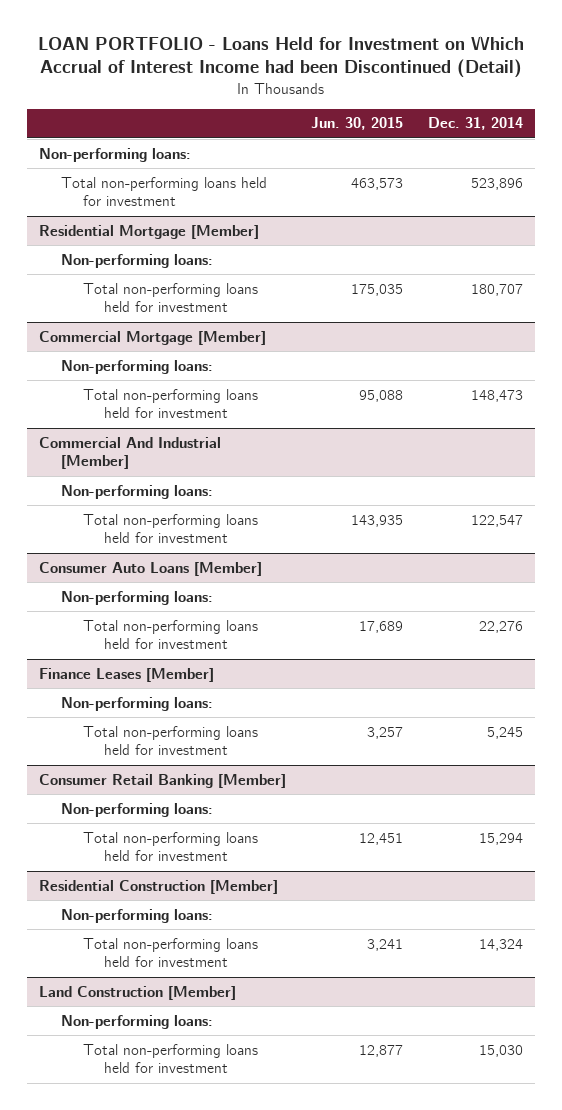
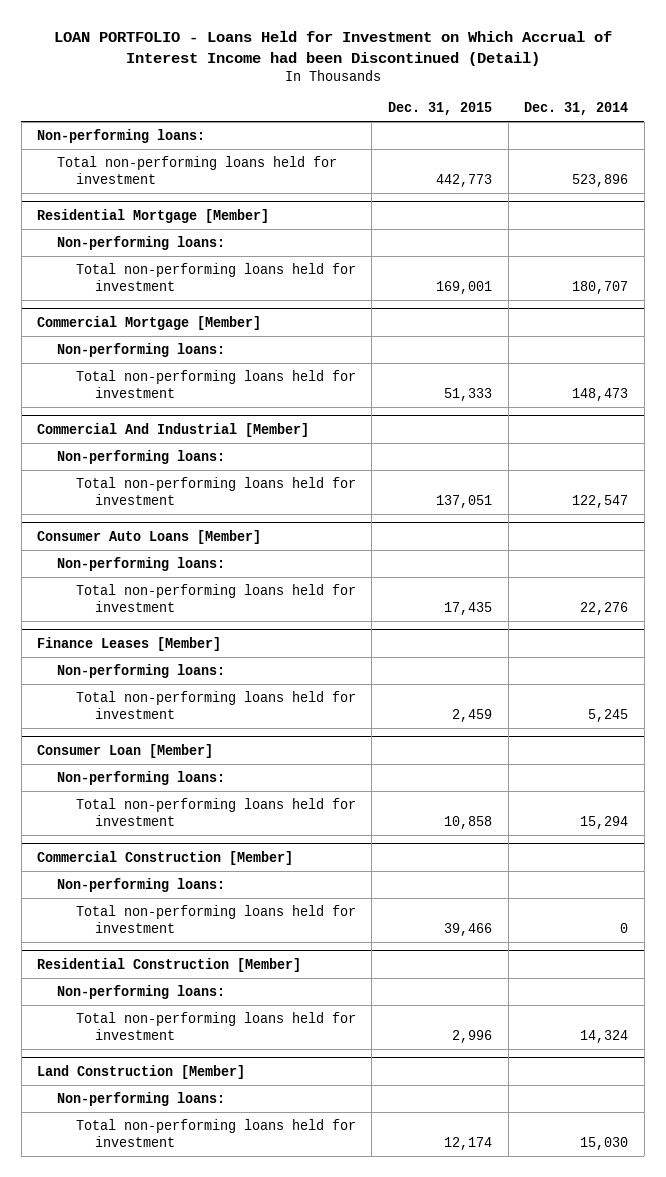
- | Jun. 30, 2015 | Dec. 31, 2014
+ | Dec. 31, 2015 | Dec. 31, 2014
- Consumer Retail Banking [Member]
+ Consumer Loan [Member]
+ Commercial Construction [Member]
+ Non-performing loans:
+ Total non-performing loans held for investment | 39,466 | 0

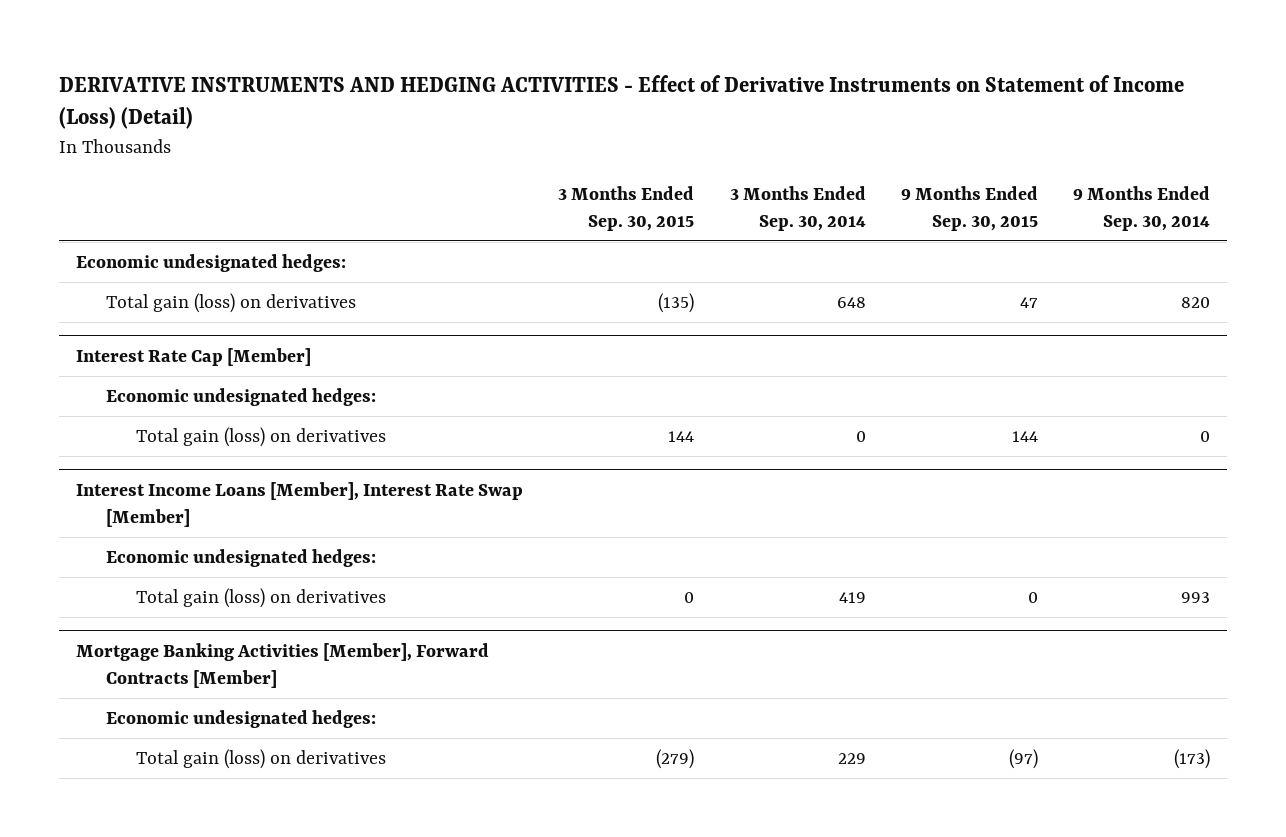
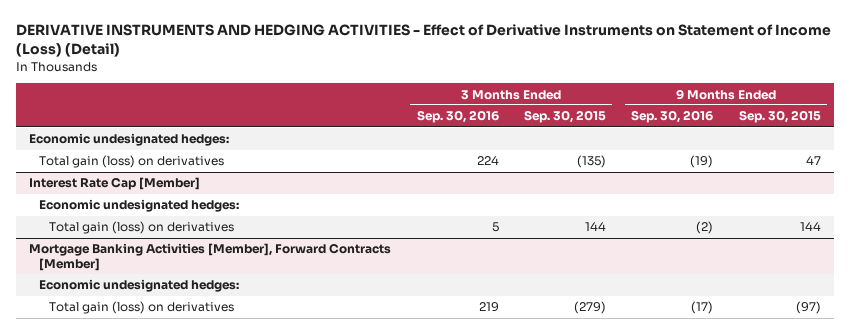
- | 3 Months Ended Sep. 30, 2015 | 3 Months Ended Sep. 30, 2014 | 9 Months Ended Sep. 30, 2015 | 9 Months Ended Sep. 30, 2014
+ | 3 Months Ended Sep. 30, 2016 | 3 Months Ended Sep. 30, 2015 | 9 Months Ended Sep. 30, 2016 | 9 Months Ended Sep. 30, 2015
- Interest Income Loans [Member], Interest Rate Swap [Member]
- Economic undesignated hedges:
- Total gain (loss) on derivatives | 0 | 419 | 0 | 993

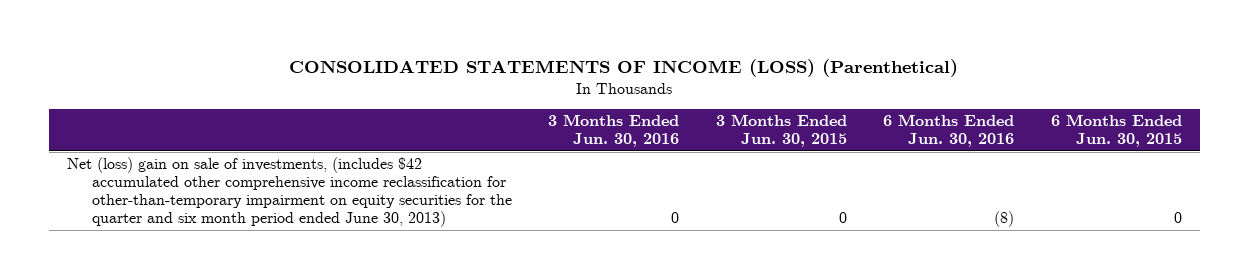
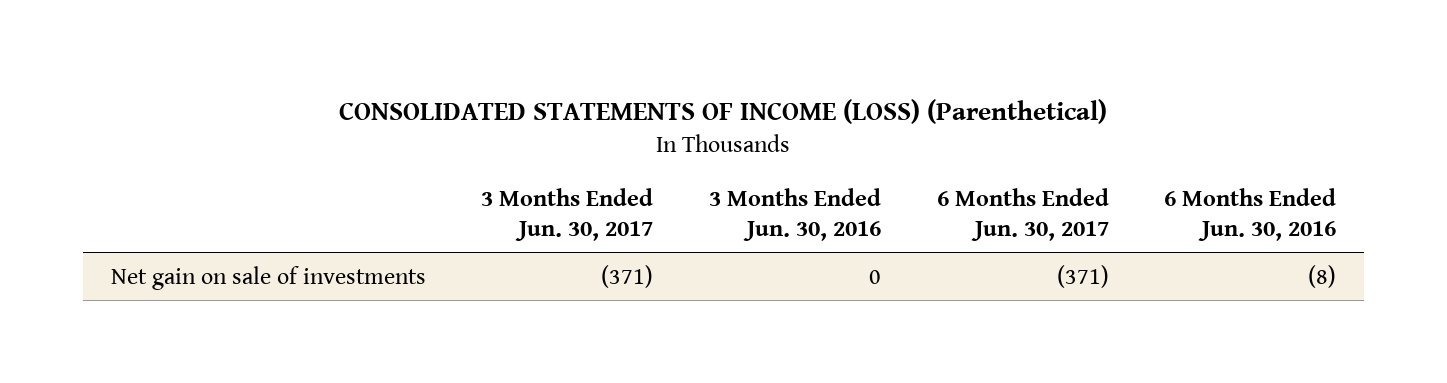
- | 3 Months Ended Jun. 30, 2016 | 3 Months Ended Jun. 30, 2015 | 6 Months Ended Jun. 30, 2016 | 6 Months Ended Jun. 30, 2015
+ | 3 Months Ended Jun. 30, 2017 | 3 Months Ended Jun. 30, 2016 | 6 Months Ended Jun. 30, 2017 | 6 Months Ended Jun. 30, 2016
- Net (loss) gain on sale of investments, (includes $42 accumulated other comprehensive income reclassification for other-than-temporary impairment on equity securities for the quarter and six month period ended June 30, 2013) | 0 | 0 | (8) | 0
+ Net gain on sale of investments | (371) | 0 | (371) | (8)

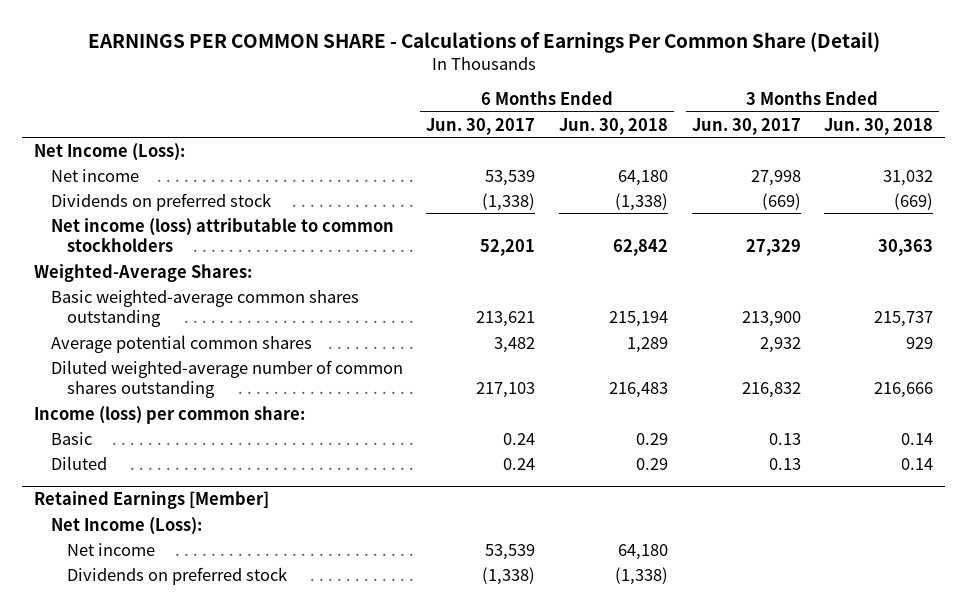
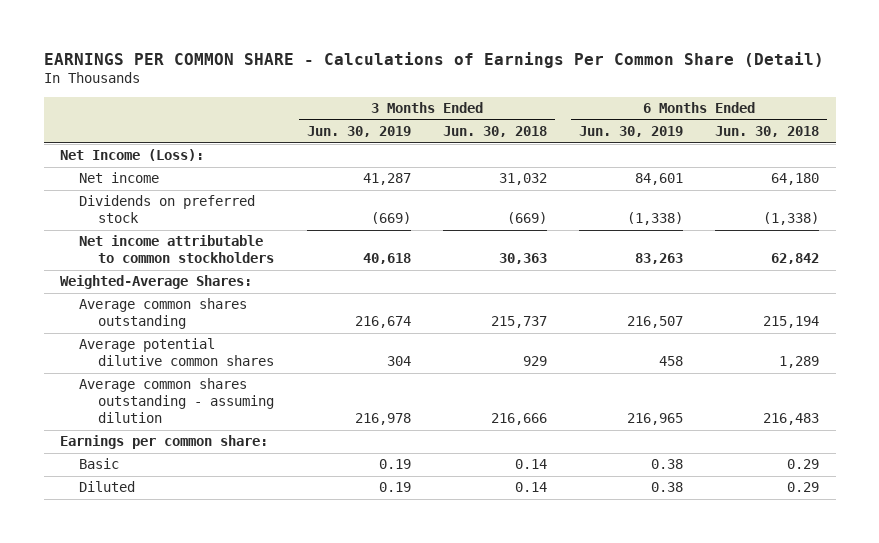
- | 6 Months Ended Jun. 30, 2017 | 6 Months Ended Jun. 30, 2018 | 3 Months Ended Jun. 30, 2017 | 3 Months Ended Jun. 30, 2018
+ | 3 Months Ended Jun. 30, 2019 | 3 Months Ended Jun. 30, 2018 | 6 Months Ended Jun. 30, 2019 | 6 Months Ended Jun. 30, 2018
- Net income (loss) attributable to common stockholders | 52,201 | 62,842 | 27,329 | 30,363
+ Net income attributable to common stockholders | 40,618 | 30,363 | 83,263 | 62,842
- Basic weighted-average common shares outstanding | 213,621 | 215,194 | 213,900 | 215,737
- Average potential common shares | 3,482 | 1,289 | 2,932 | 929
- Diluted weighted-average number of common shares outstanding | 217,103 | 216,483 | 216,832 | 216,666
- Income (loss) per common share:
+ Average common shares outstanding | 216,674 | 215,737 | 216,507 | 215,194
+ Average potential dilutive common shares | 304 | 929 | 458 | 1,289
+ Average common shares outstanding - assuming dilution | 216,978 | 216,666 | 216,965 | 216,483
+ Earnings per common share:
- Retained Earnings [Member]
- Net Income (Loss):
- Net income | 53,539 | 64,180 | |
- Dividends on preferred stock | (1,338) | (1,338) | |

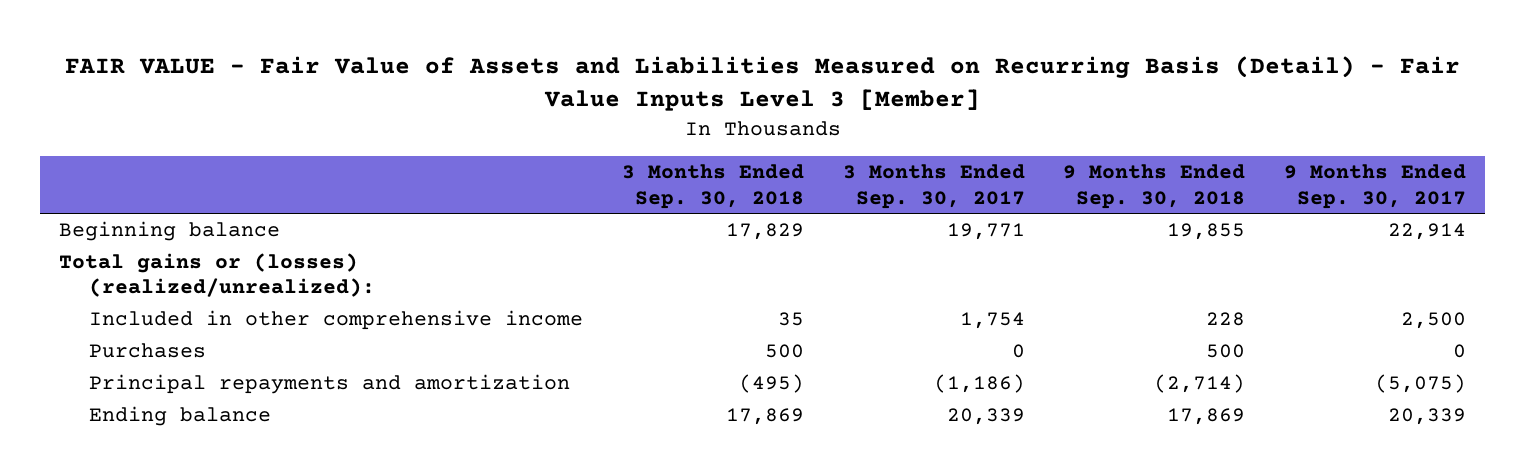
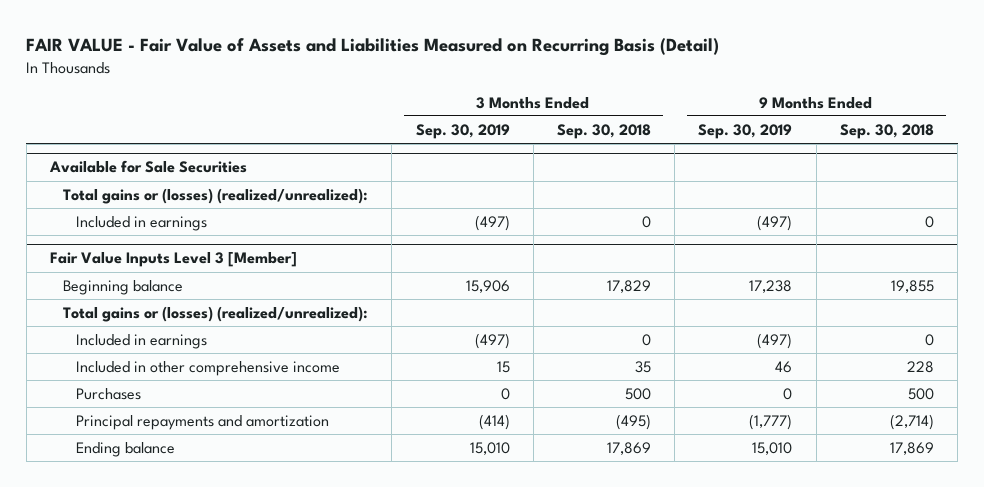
- FAIR VALUE - Fair Value of Assets and Liabilities Measured on Recurring Basis (Detail) - Fair Value Inputs Level 3 [Member]
+ FAIR VALUE - Fair Value of Assets and Liabilities Measured on Recurring Basis (Detail)
- | 3 Months Ended Sep. 30, 2018 | 3 Months Ended Sep. 30, 2017 | 9 Months Ended Sep. 30, 2018 | 9 Months Ended Sep. 30, 2017
+ | 3 Months Ended Sep. 30, 2019 | 3 Months Ended Sep. 30, 2018 | 9 Months Ended Sep. 30, 2019 | 9 Months Ended Sep. 30, 2018
+ Available for Sale Securities
+ Total gains or (losses) (realized/unrealized):
+ Included in earnings | (497) | 0 | (497) | 0
+ Fair Value Inputs Level 3 [Member]
+ Included in earnings | (497) | 0 | (497) | 0

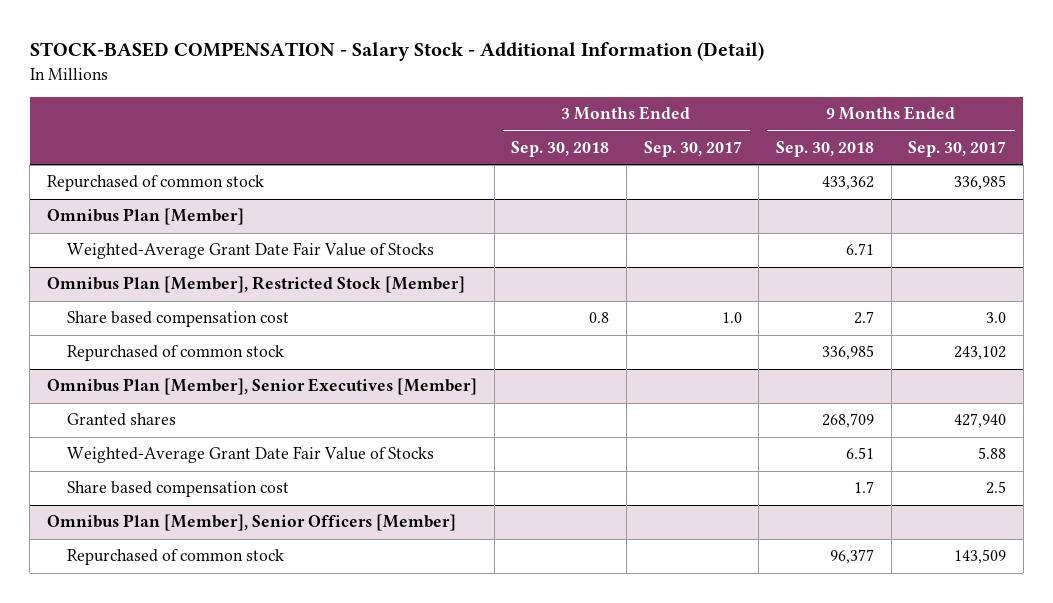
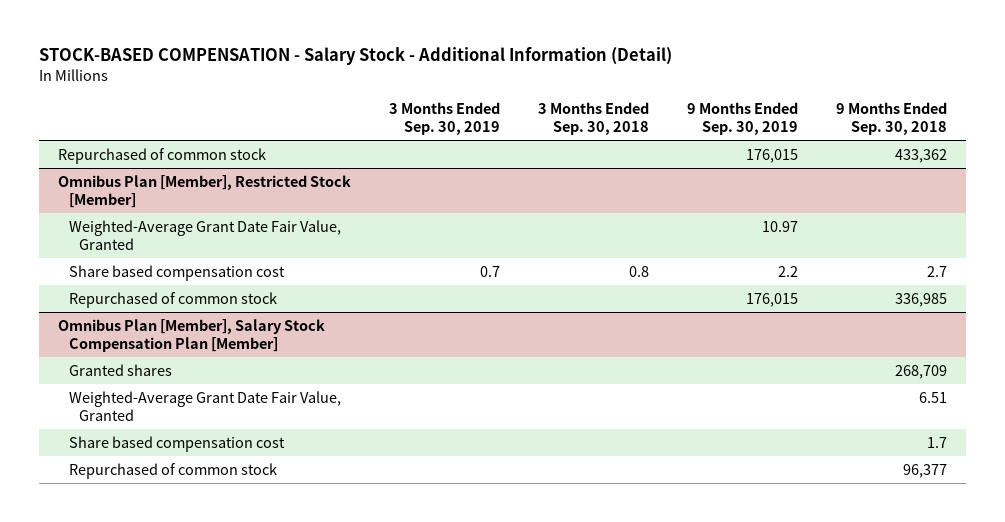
- | 3 Months Ended Sep. 30, 2018 | 3 Months Ended Sep. 30, 2017 | 9 Months Ended Sep. 30, 2018 | 9 Months Ended Sep. 30, 2017
+ | 3 Months Ended Sep. 30, 2019 | 3 Months Ended Sep. 30, 2018 | 9 Months Ended Sep. 30, 2019 | 9 Months Ended Sep. 30, 2018
- Omnibus Plan [Member]
- Weighted-Average Grant Date Fair Value of Stocks | | | 6.71 |
@ Omnibus Plan [Member], Restricted Stock [Member]
+ Weighted-Average Grant Date Fair Value, Granted | | | 10.97 |
- Omnibus Plan [Member], Senior Executives [Member]
+ Omnibus Plan [Member], Salary Stock Compensation Plan [Member]
- Weighted-Average Grant Date Fair Value of Stocks | | | 6.51 | 5.88
+ Weighted-Average Grant Date Fair Value, Granted | | | | 6.51
- Omnibus Plan [Member], Senior Officers [Member]

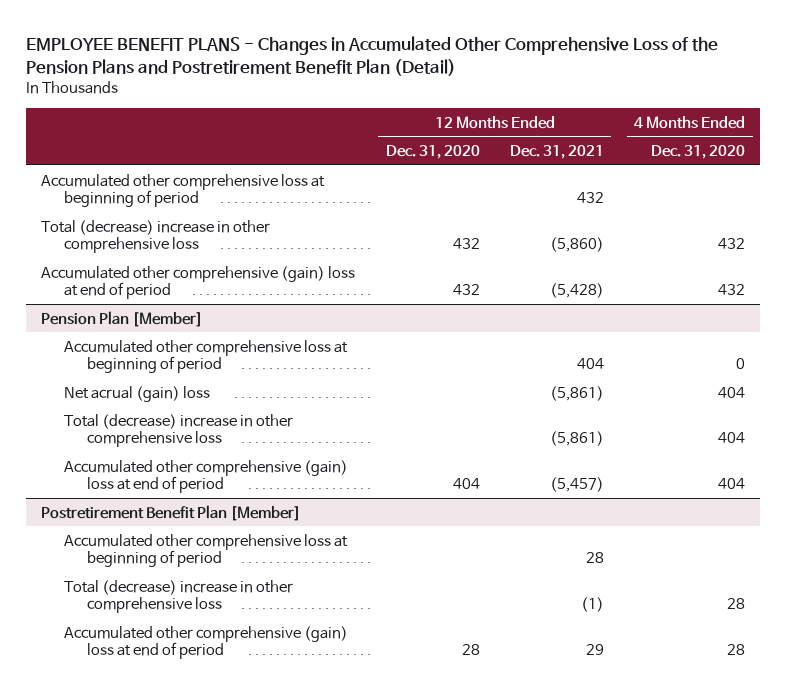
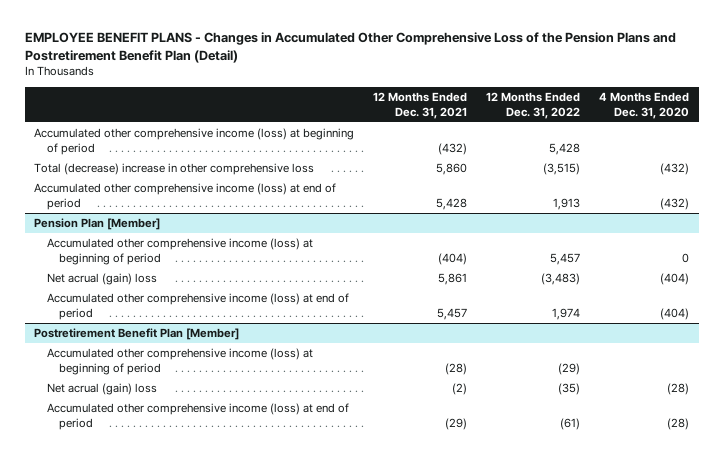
- | 12 Months Ended Dec. 31, 2020 | 12 Months Ended Dec. 31, 2021 | 4 Months Ended Dec. 31, 2020
+ | 12 Months Ended Dec. 31, 2021 | 12 Months Ended Dec. 31, 2022 | 4 Months Ended Dec. 31, 2020
- Accumulated other comprehensive loss at beginning of period | | 432 |
- Total (decrease) increase in other comprehensive loss | 432 | (5,860) | 432
- Accumulated other comprehensive (gain) loss at end of period | 432 | (5,428) | 432
+ Accumulated other comprehensive income (loss) at beginning of period | (432) | 5,428 |
+ Total (decrease) increase in other comprehensive loss | 5,860 | (3,515) | (432)
+ Accumulated other comprehensive income (loss) at end of period | 5,428 | 1,913 | (432)
@ Pension Plan [Member]
- Accumulated other comprehensive loss at beginning of period | | 404 | 0
- Net acrual (gain) loss | | (5,861) | 404
- Total (decrease) increase in other comprehensive loss | | (5,861) | 404
- Accumulated other comprehensive (gain) loss at end of period | 404 | (5,457) | 404
+ Accumulated other comprehensive income (loss) at beginning of period | (404) | 5,457 | 0
+ Net acrual (gain) loss | 5,861 | (3,483) | (404)
+ Accumulated other comprehensive income (loss) at end of period | 5,457 | 1,974 | (404)
@ Postretirement Benefit Plan [Member]
- Accumulated other comprehensive loss at beginning of period | | 28 |
- Total (decrease) increase in other comprehensive loss | | (1) | 28
- Accumulated other comprehensive (gain) loss at end of period | 28 | 29 | 28
+ Accumulated other comprehensive income (loss) at beginning of period | (28) | (29) |
+ Net acrual (gain) loss | (2) | (35) | (28)
+ Accumulated other comprehensive income (loss) at end of period | (29) | (61) | (28)

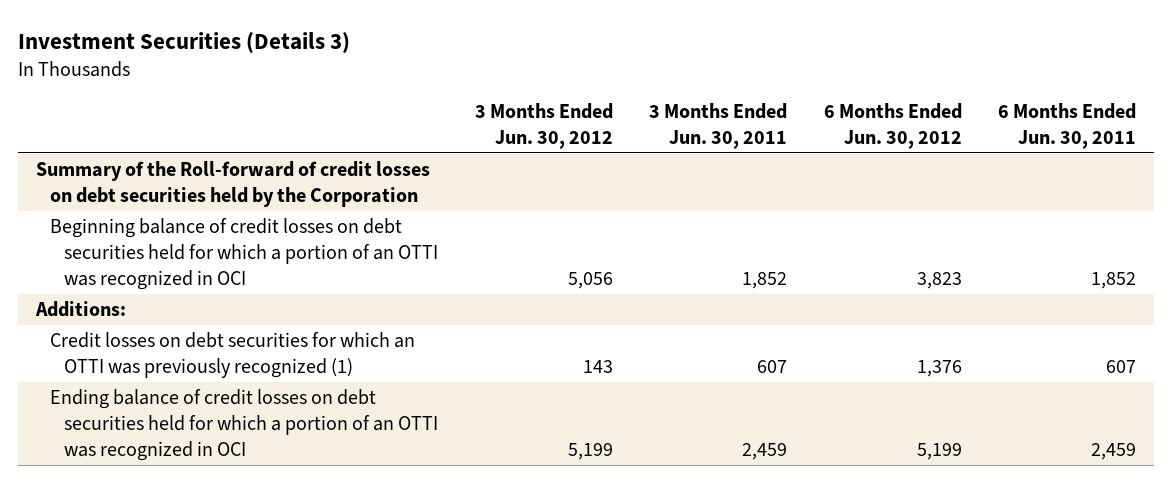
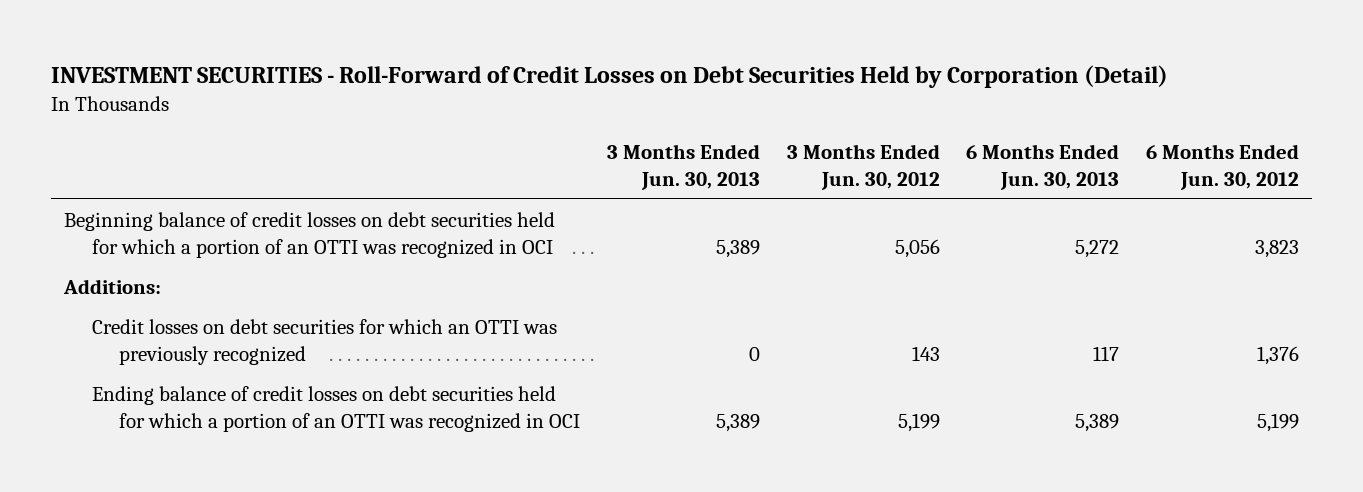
- Investment Securities (Details 3)
+ INVESTMENT SECURITIES - Roll-Forward of Credit Losses on Debt Securities Held by Corporation (Detail)
- | 3 Months Ended Jun. 30, 2012 | 3 Months Ended Jun. 30, 2011 | 6 Months Ended Jun. 30, 2012 | 6 Months Ended Jun. 30, 2011
+ | 3 Months Ended Jun. 30, 2013 | 3 Months Ended Jun. 30, 2012 | 6 Months Ended Jun. 30, 2013 | 6 Months Ended Jun. 30, 2012
- Summary of the Roll-forward of credit losses on debt securities held by the Corporation
- Credit losses on debt securities for which an OTTI was previously recognized (1) | 143 | 607 | 1,376 | 607
+ Credit losses on debt securities for which an OTTI was previously recognized | 0 | 143 | 117 | 1,376

